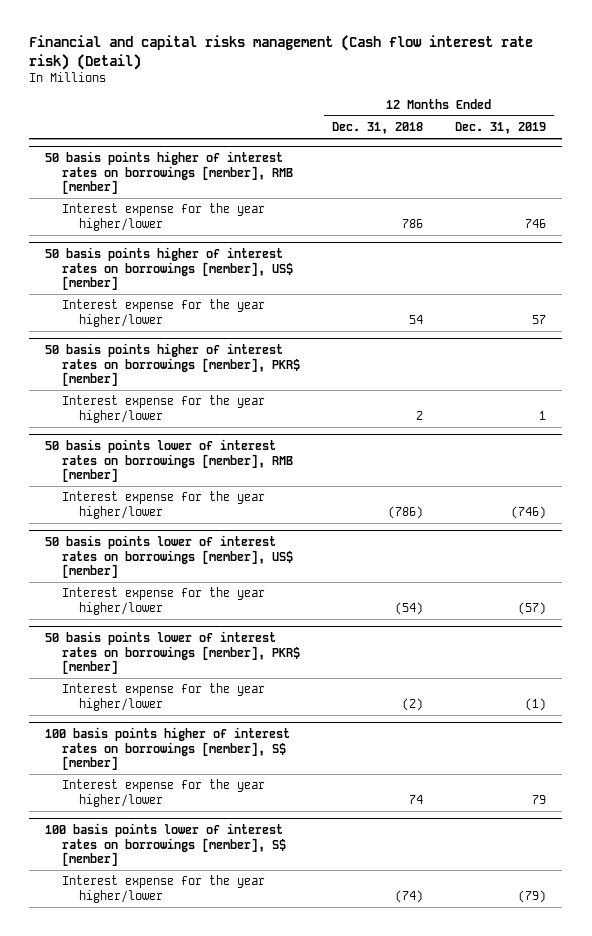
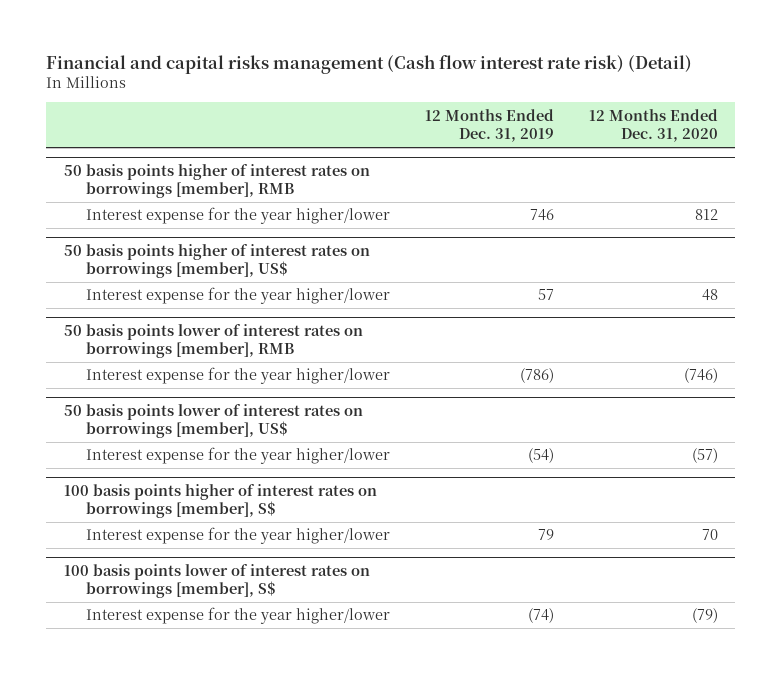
- | 12 Months Ended Dec. 31, 2018 | 12 Months Ended Dec. 31, 2019
+ | 12 Months Ended Dec. 31, 2019 | 12 Months Ended Dec. 31, 2020
- 50 basis points higher of interest rates on borrowings [member], RMB [member]
+ 50 basis points higher of interest rates on borrowings [member], RMB
- 50 basis points higher of interest rates on borrowings [member], US$ [member]
+ 50 basis points higher of interest rates on borrowings [member], US$
- 50 basis points higher of interest rates on borrowings [member], PKR$ [member]
- Interest expense for the year higher/lower | 2 | 1
- 50 basis points lower of interest rates on borrowings [member], RMB [member]
- Interest expense for the year higher/lower | (786) | (746)
- 50 basis points lower of interest rates on borrowings [member], US$ [member]
- Interest expense for the year higher/lower | (54) | (57)
- 50 basis points lower of interest rates on borrowings [member], PKR$ [member]
- Interest expense for the year higher/lower | (2) | (1)
- 100 basis points higher of interest rates on borrowings [member], S$ [member]
+ 50 basis points lower of interest rates on borrowings [member], RMB
+ Interest expense for the year higher/lower | (786) | (746)
+ 50 basis points lower of interest rates on borrowings [member], US$
+ Interest expense for the year higher/lower | (54) | (57)
+ 100 basis points higher of interest rates on borrowings [member], S$
- 100 basis points lower of interest rates on borrowings [member], S$ [member]
- Interest expense for the year higher/lower | (74) | (79)
+ 100 basis points lower of interest rates on borrowings [member], S$
+ Interest expense for the year higher/lower | (74) | (79)

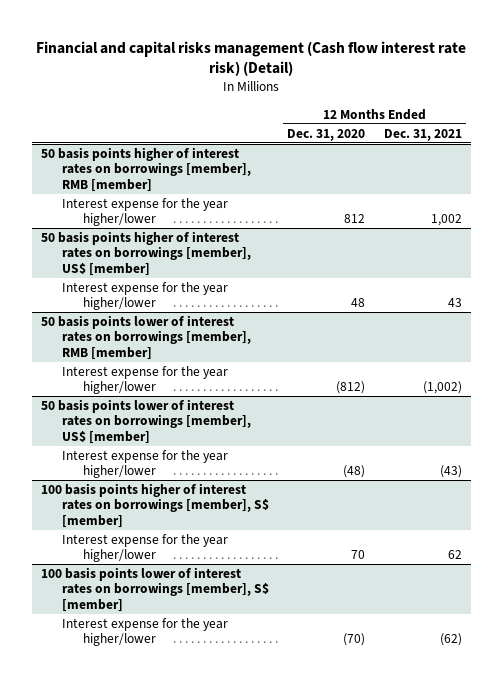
- | 12 Months Ended Dec. 31, 2019 | 12 Months Ended Dec. 31, 2020
+ | 12 Months Ended Dec. 31, 2020 | 12 Months Ended Dec. 31, 2021
- 50 basis points higher of interest rates on borrowings [member], RMB
+ 50 basis points higher of interest rates on borrowings [member], RMB [member]
- 50 basis points higher of interest rates on borrowings [member], US$
+ 50 basis points higher of interest rates on borrowings [member], US$ [member]
- 50 basis points lower of interest rates on borrowings [member], RMB
- Interest expense for the year higher/lower | (786) | (746)
- 50 basis points lower of interest rates on borrowings [member], US$
- Interest expense for the year higher/lower | (54) | (57)
- 100 basis points higher of interest rates on borrowings [member], S$
+ 50 basis points lower of interest rates on borrowings [member], RMB [member]
+ Interest expense for the year higher/lower | (812) | (1,002)
+ 50 basis points lower of interest rates on borrowings [member], US$ [member]
+ Interest expense for the year higher/lower | (48) | (43)
+ 100 basis points higher of interest rates on borrowings [member], S$ [member]
- 100 basis points lower of interest rates on borrowings [member], S$
- Interest expense for the year higher/lower | (74) | (79)
+ 100 basis points lower of interest rates on borrowings [member], S$ [member]
+ Interest expense for the year higher/lower | (70) | (62)

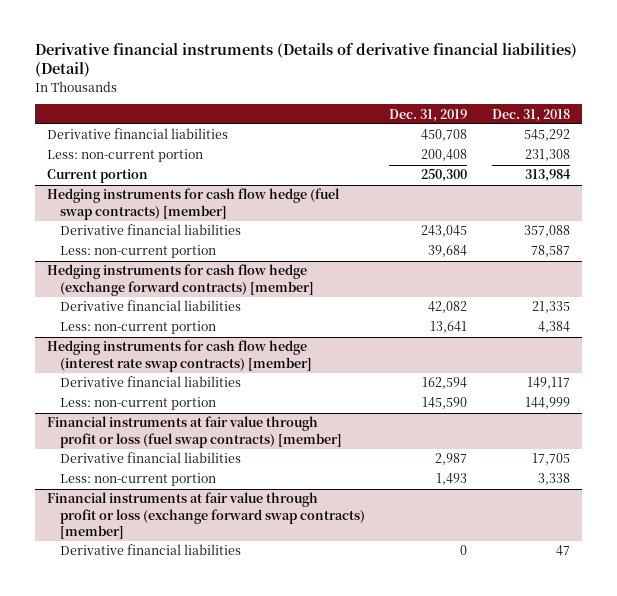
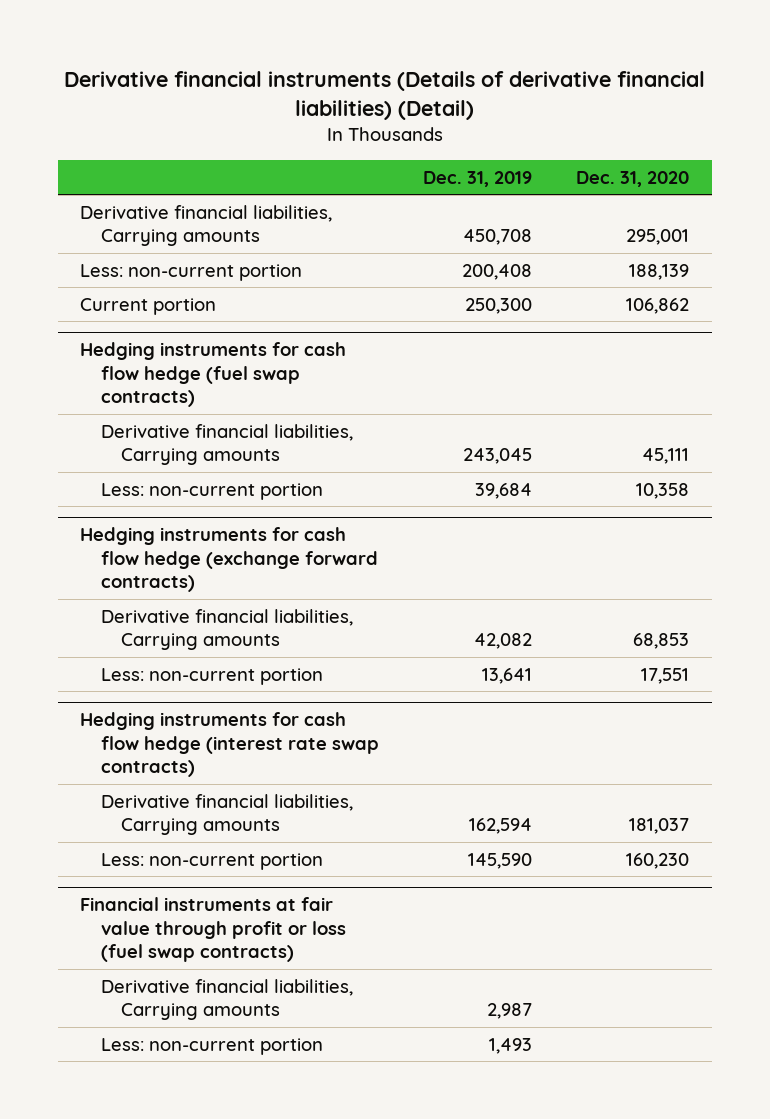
- | Dec. 31, 2019 | Dec. 31, 2018
+ | Dec. 31, 2019 | Dec. 31, 2020
- Derivative financial liabilities | 450,708 | 545,292
+ Derivative financial liabilities, Carrying amounts | 450,708 | 295,001
- Hedging instruments for cash flow hedge (fuel swap contracts) [member]
- Derivative financial liabilities | 243,045 | 357,088
+ Hedging instruments for cash flow hedge (fuel swap contracts)
+ Derivative financial liabilities, Carrying amounts | 243,045 | 45,111
- Hedging instruments for cash flow hedge (exchange forward contracts) [member]
- Derivative financial liabilities | 42,082 | 21,335
+ Hedging instruments for cash flow hedge (exchange forward contracts)
+ Derivative financial liabilities, Carrying amounts | 42,082 | 68,853
- Hedging instruments for cash flow hedge (interest rate swap contracts) [member]
- Derivative financial liabilities | 162,594 | 149,117
+ Hedging instruments for cash flow hedge (interest rate swap contracts)
+ Derivative financial liabilities, Carrying amounts | 162,594 | 181,037
- Financial instruments at fair value through profit or loss (fuel swap contracts) [member]
- Derivative financial liabilities | 2,987 | 17,705
+ Financial instruments at fair value through profit or loss (fuel swap contracts)
+ Derivative financial liabilities, Carrying amounts | 2,987 |
- Financial instruments at fair value through profit or loss (exchange forward swap contracts) [member]
- Derivative financial liabilities | 0 | 47

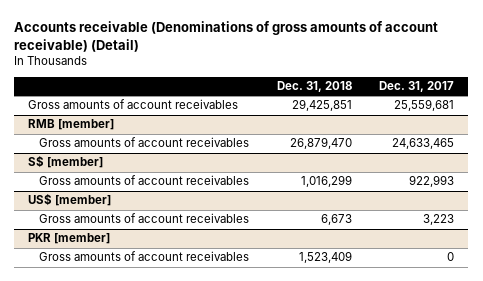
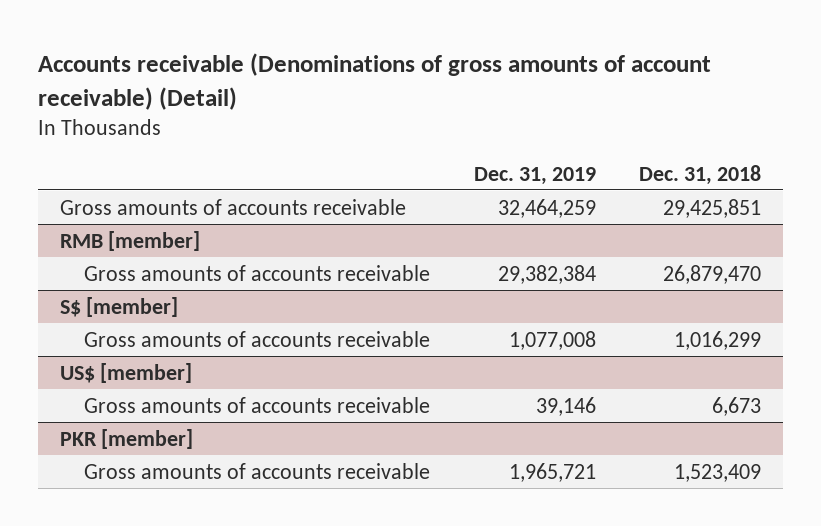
- | Dec. 31, 2018 | Dec. 31, 2017
+ | Dec. 31, 2019 | Dec. 31, 2018
- Gross amounts of account receivables | 29,425,851 | 25,559,681
+ Gross amounts of accounts receivable | 32,464,259 | 29,425,851
@ RMB [member]
- Gross amounts of account receivables | 26,879,470 | 24,633,465
+ Gross amounts of accounts receivable | 29,382,384 | 26,879,470
@ S$ [member]
- Gross amounts of account receivables | 1,016,299 | 922,993
+ Gross amounts of accounts receivable | 1,077,008 | 1,016,299
@ US$ [member]
- Gross amounts of account receivables | 6,673 | 3,223
+ Gross amounts of accounts receivable | 39,146 | 6,673
@ PKR [member]
- Gross amounts of account receivables | 1,523,409 | 0
+ Gross amounts of accounts receivable | 1,965,721 | 1,523,409

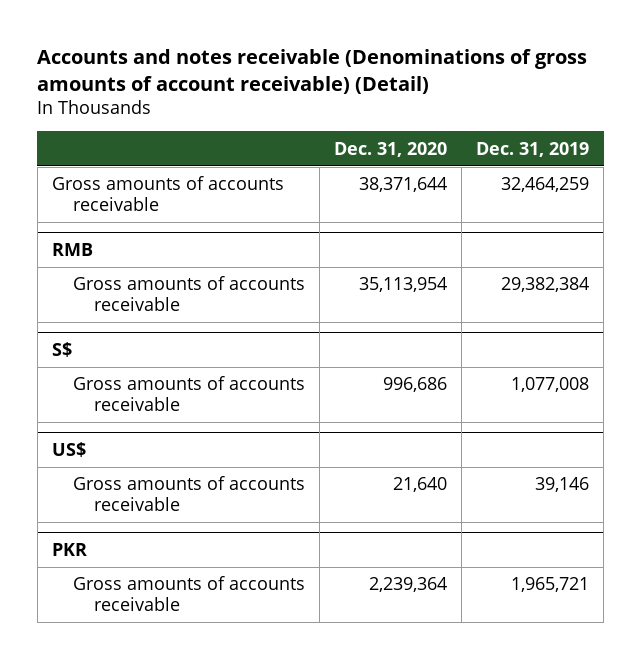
- Accounts receivable (Denominations of gross amounts of account receivable) (Detail)
+ Accounts and notes receivable (Denominations of gross amounts of account receivable) (Detail)
- | Dec. 31, 2019 | Dec. 31, 2018
+ | Dec. 31, 2020 | Dec. 31, 2019
- RMB [member]
+ RMB
- S$ [member]
+ S$
- US$ [member]
+ US$
- PKR [member]
+ PKR

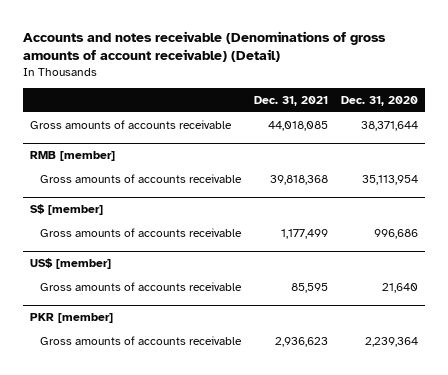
- | Dec. 31, 2020 | Dec. 31, 2019
+ | Dec. 31, 2021 | Dec. 31, 2020
- RMB
+ RMB [member]
- S$
+ S$ [member]
- US$
+ US$ [member]
- PKR
+ PKR [member]

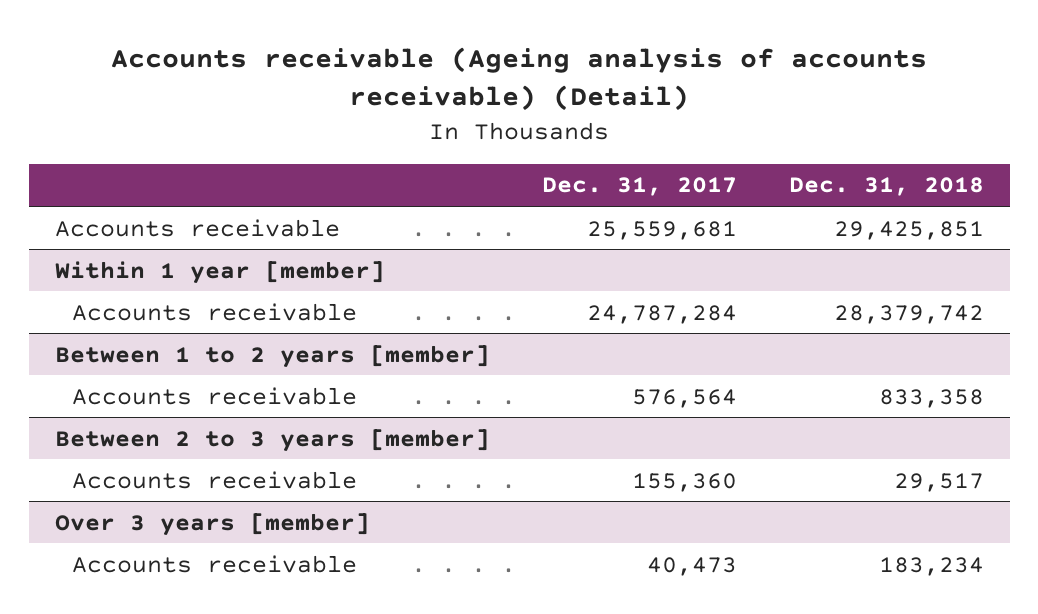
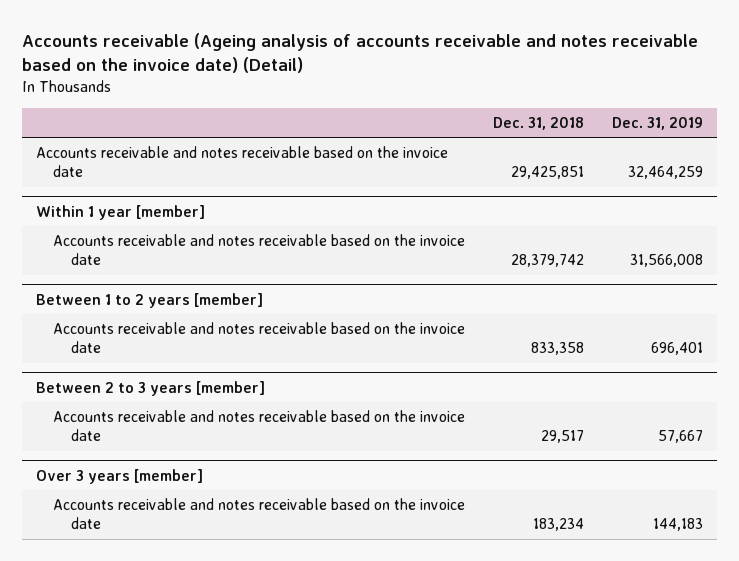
- Accounts receivable (Ageing analysis of accounts receivable) (Detail)
+ Accounts receivable (Ageing analysis of accounts receivable and notes receivable based on the invoice date) (Detail)
- | Dec. 31, 2017 | Dec. 31, 2018
+ | Dec. 31, 2018 | Dec. 31, 2019
- Accounts receivable | 25,559,681 | 29,425,851
+ Accounts receivable and notes receivable based on the invoice date | 29,425,851 | 32,464,259
@ Within 1 year [member]
- Accounts receivable | 24,787,284 | 28,379,742
+ Accounts receivable and notes receivable based on the invoice date | 28,379,742 | 31,566,008
@ Between 1 to 2 years [member]
- Accounts receivable | 576,564 | 833,358
+ Accounts receivable and notes receivable based on the invoice date | 833,358 | 696,401
@ Between 2 to 3 years [member]
- Accounts receivable | 155,360 | 29,517
+ Accounts receivable and notes receivable based on the invoice date | 29,517 | 57,667
@ Over 3 years [member]
- Accounts receivable | 40,473 | 183,234
+ Accounts receivable and notes receivable based on the invoice date | 183,234 | 144,183

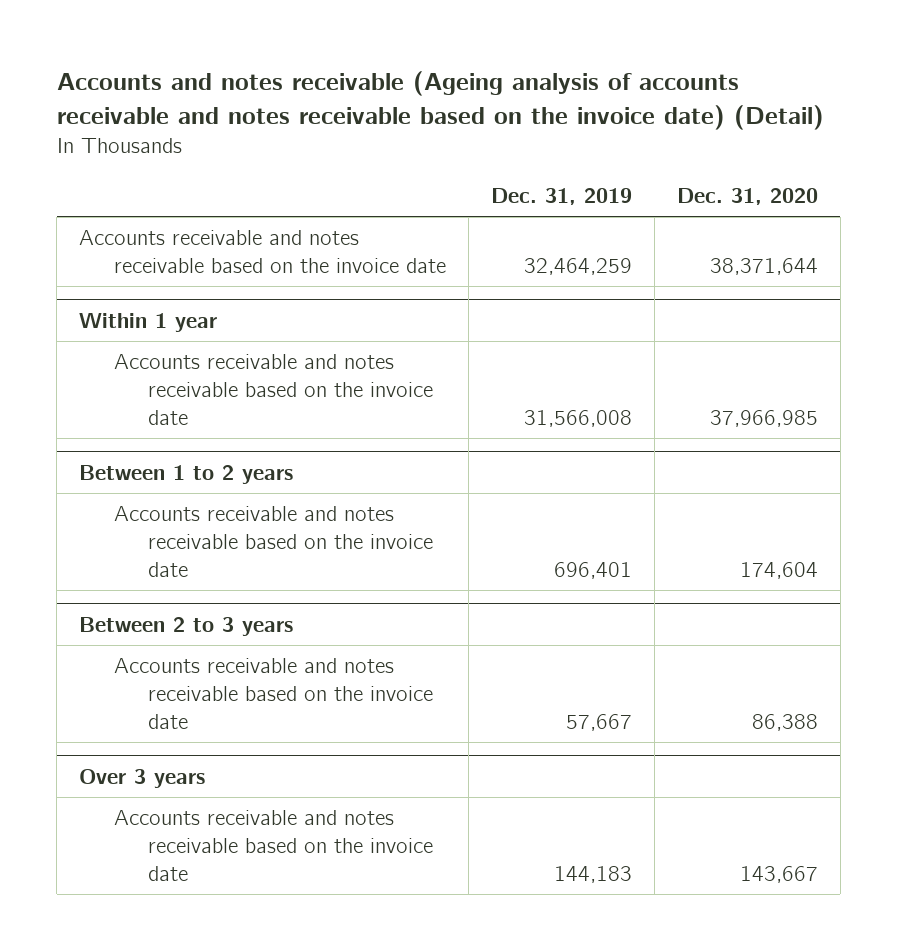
- Accounts receivable (Ageing analysis of accounts receivable and notes receivable based on the invoice date) (Detail)
+ Accounts and notes receivable (Ageing analysis of accounts receivable and notes receivable based on the invoice date) (Detail)
- | Dec. 31, 2018 | Dec. 31, 2019
+ | Dec. 31, 2019 | Dec. 31, 2020
- Within 1 year [member]
+ Within 1 year
- Between 1 to 2 years [member]
+ Between 1 to 2 years
- Between 2 to 3 years [member]
+ Between 2 to 3 years
- Over 3 years [member]
+ Over 3 years

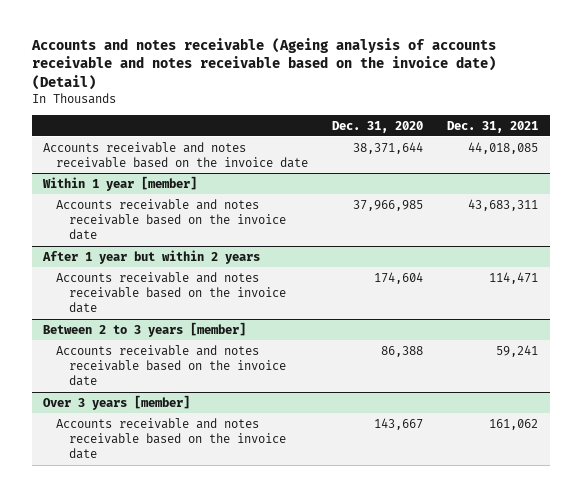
- | Dec. 31, 2019 | Dec. 31, 2020
+ | Dec. 31, 2020 | Dec. 31, 2021
- Within 1 year
+ Within 1 year [member]
- Between 1 to 2 years
+ After 1 year but within 2 years
- Between 2 to 3 years
+ Between 2 to 3 years [member]
- Over 3 years
+ Over 3 years [member]

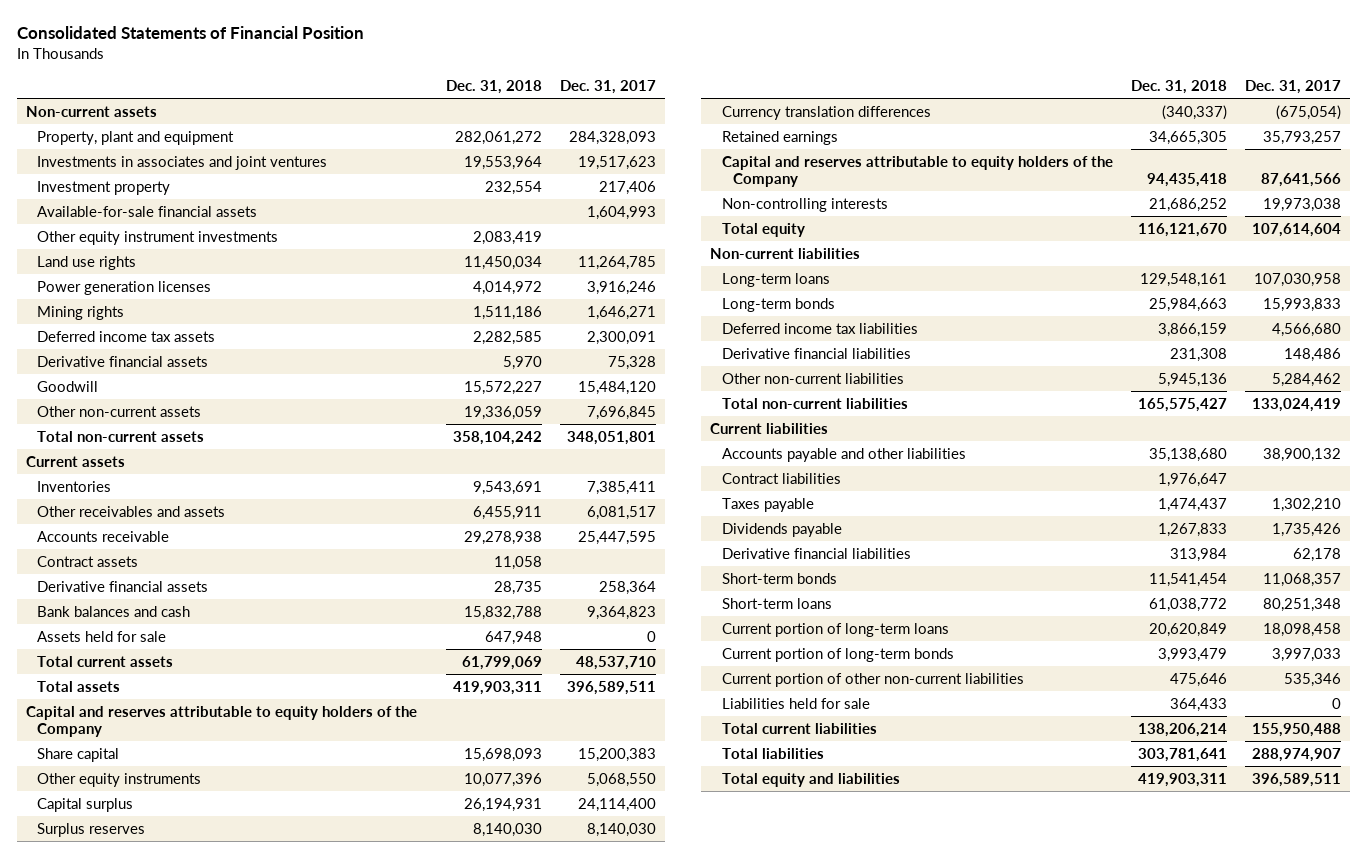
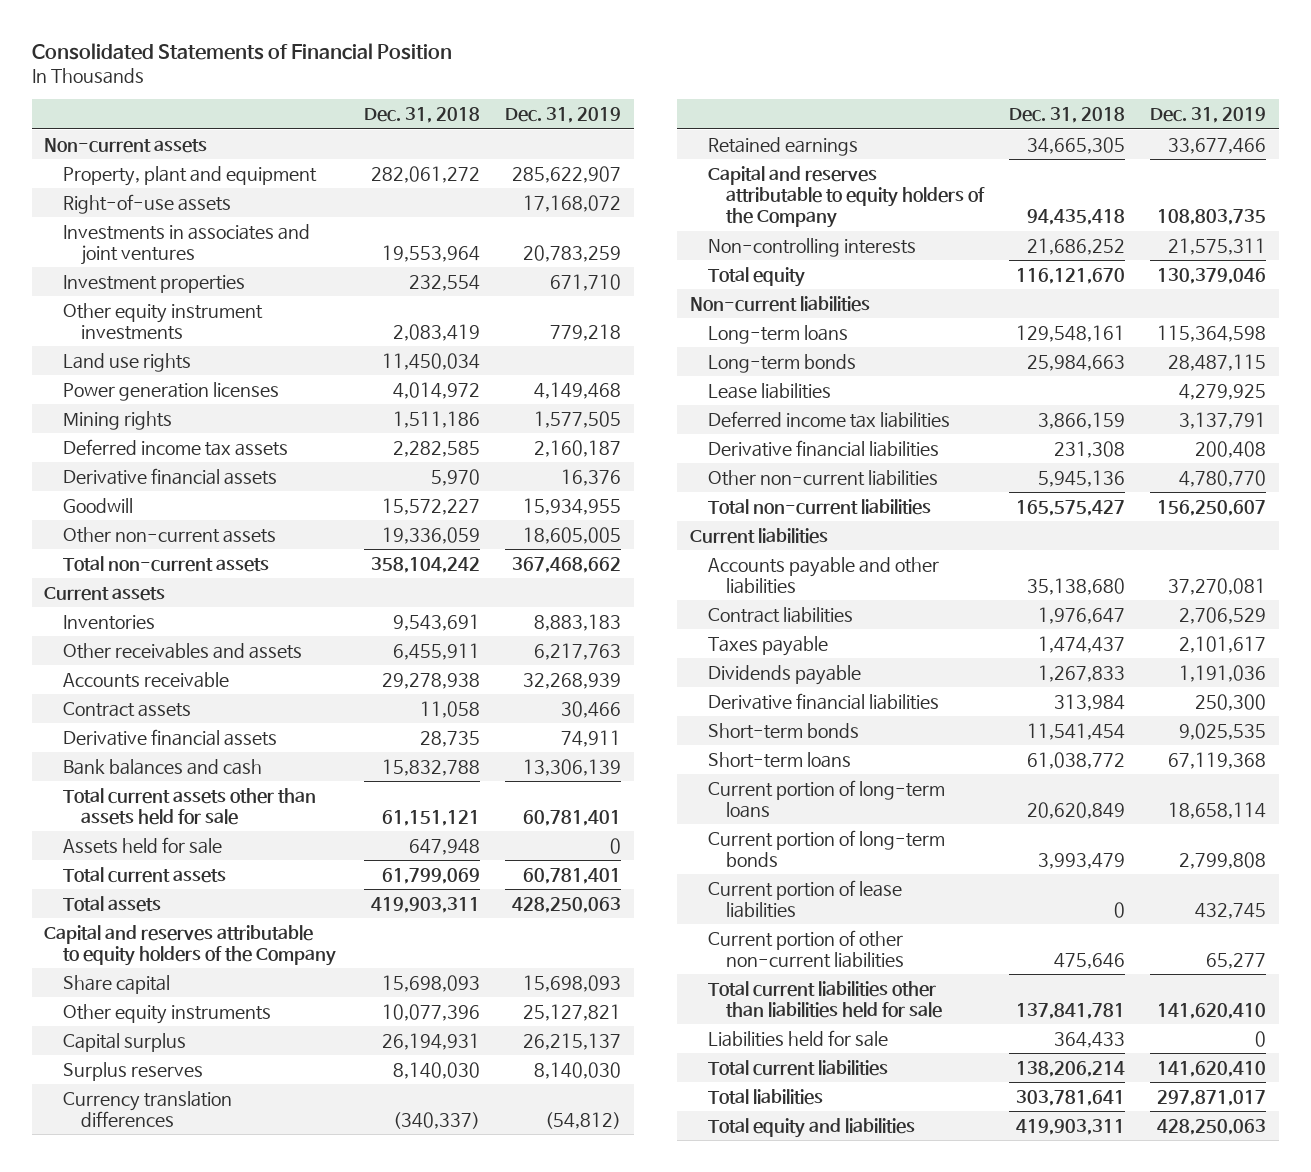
- | Dec. 31, 2018 | Dec. 31, 2017
+ | Dec. 31, 2018 | Dec. 31, 2019
+ Right-of-use assets | | 17,168,072
- Investment property | 232,554 | 217,406
- Available-for-sale financial assets | | 1,604,993
+ Investment properties | 232,554 | 671,710
+ Total current assets other than assets held for sale | 61,151,121 | 60,781,401
+ Lease liabilities | | 4,279,925
+ Current portion of lease liabilities | 0 | 432,745
+ Total current liabilities other than liabilities held for sale | 137,841,781 | 141,620,410

